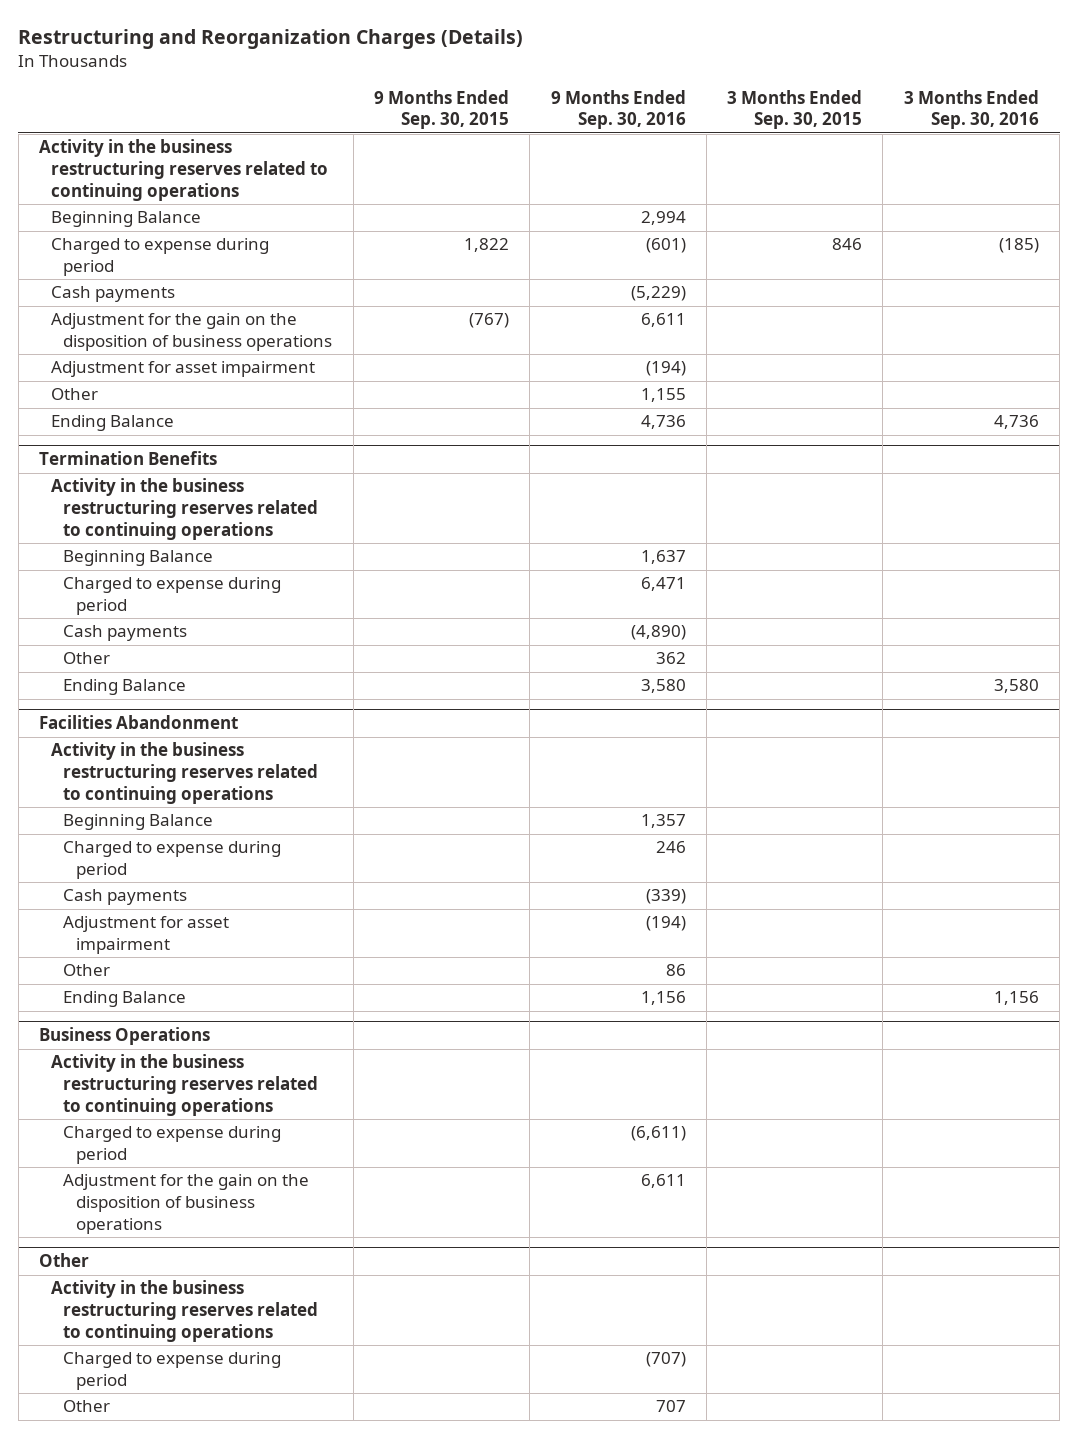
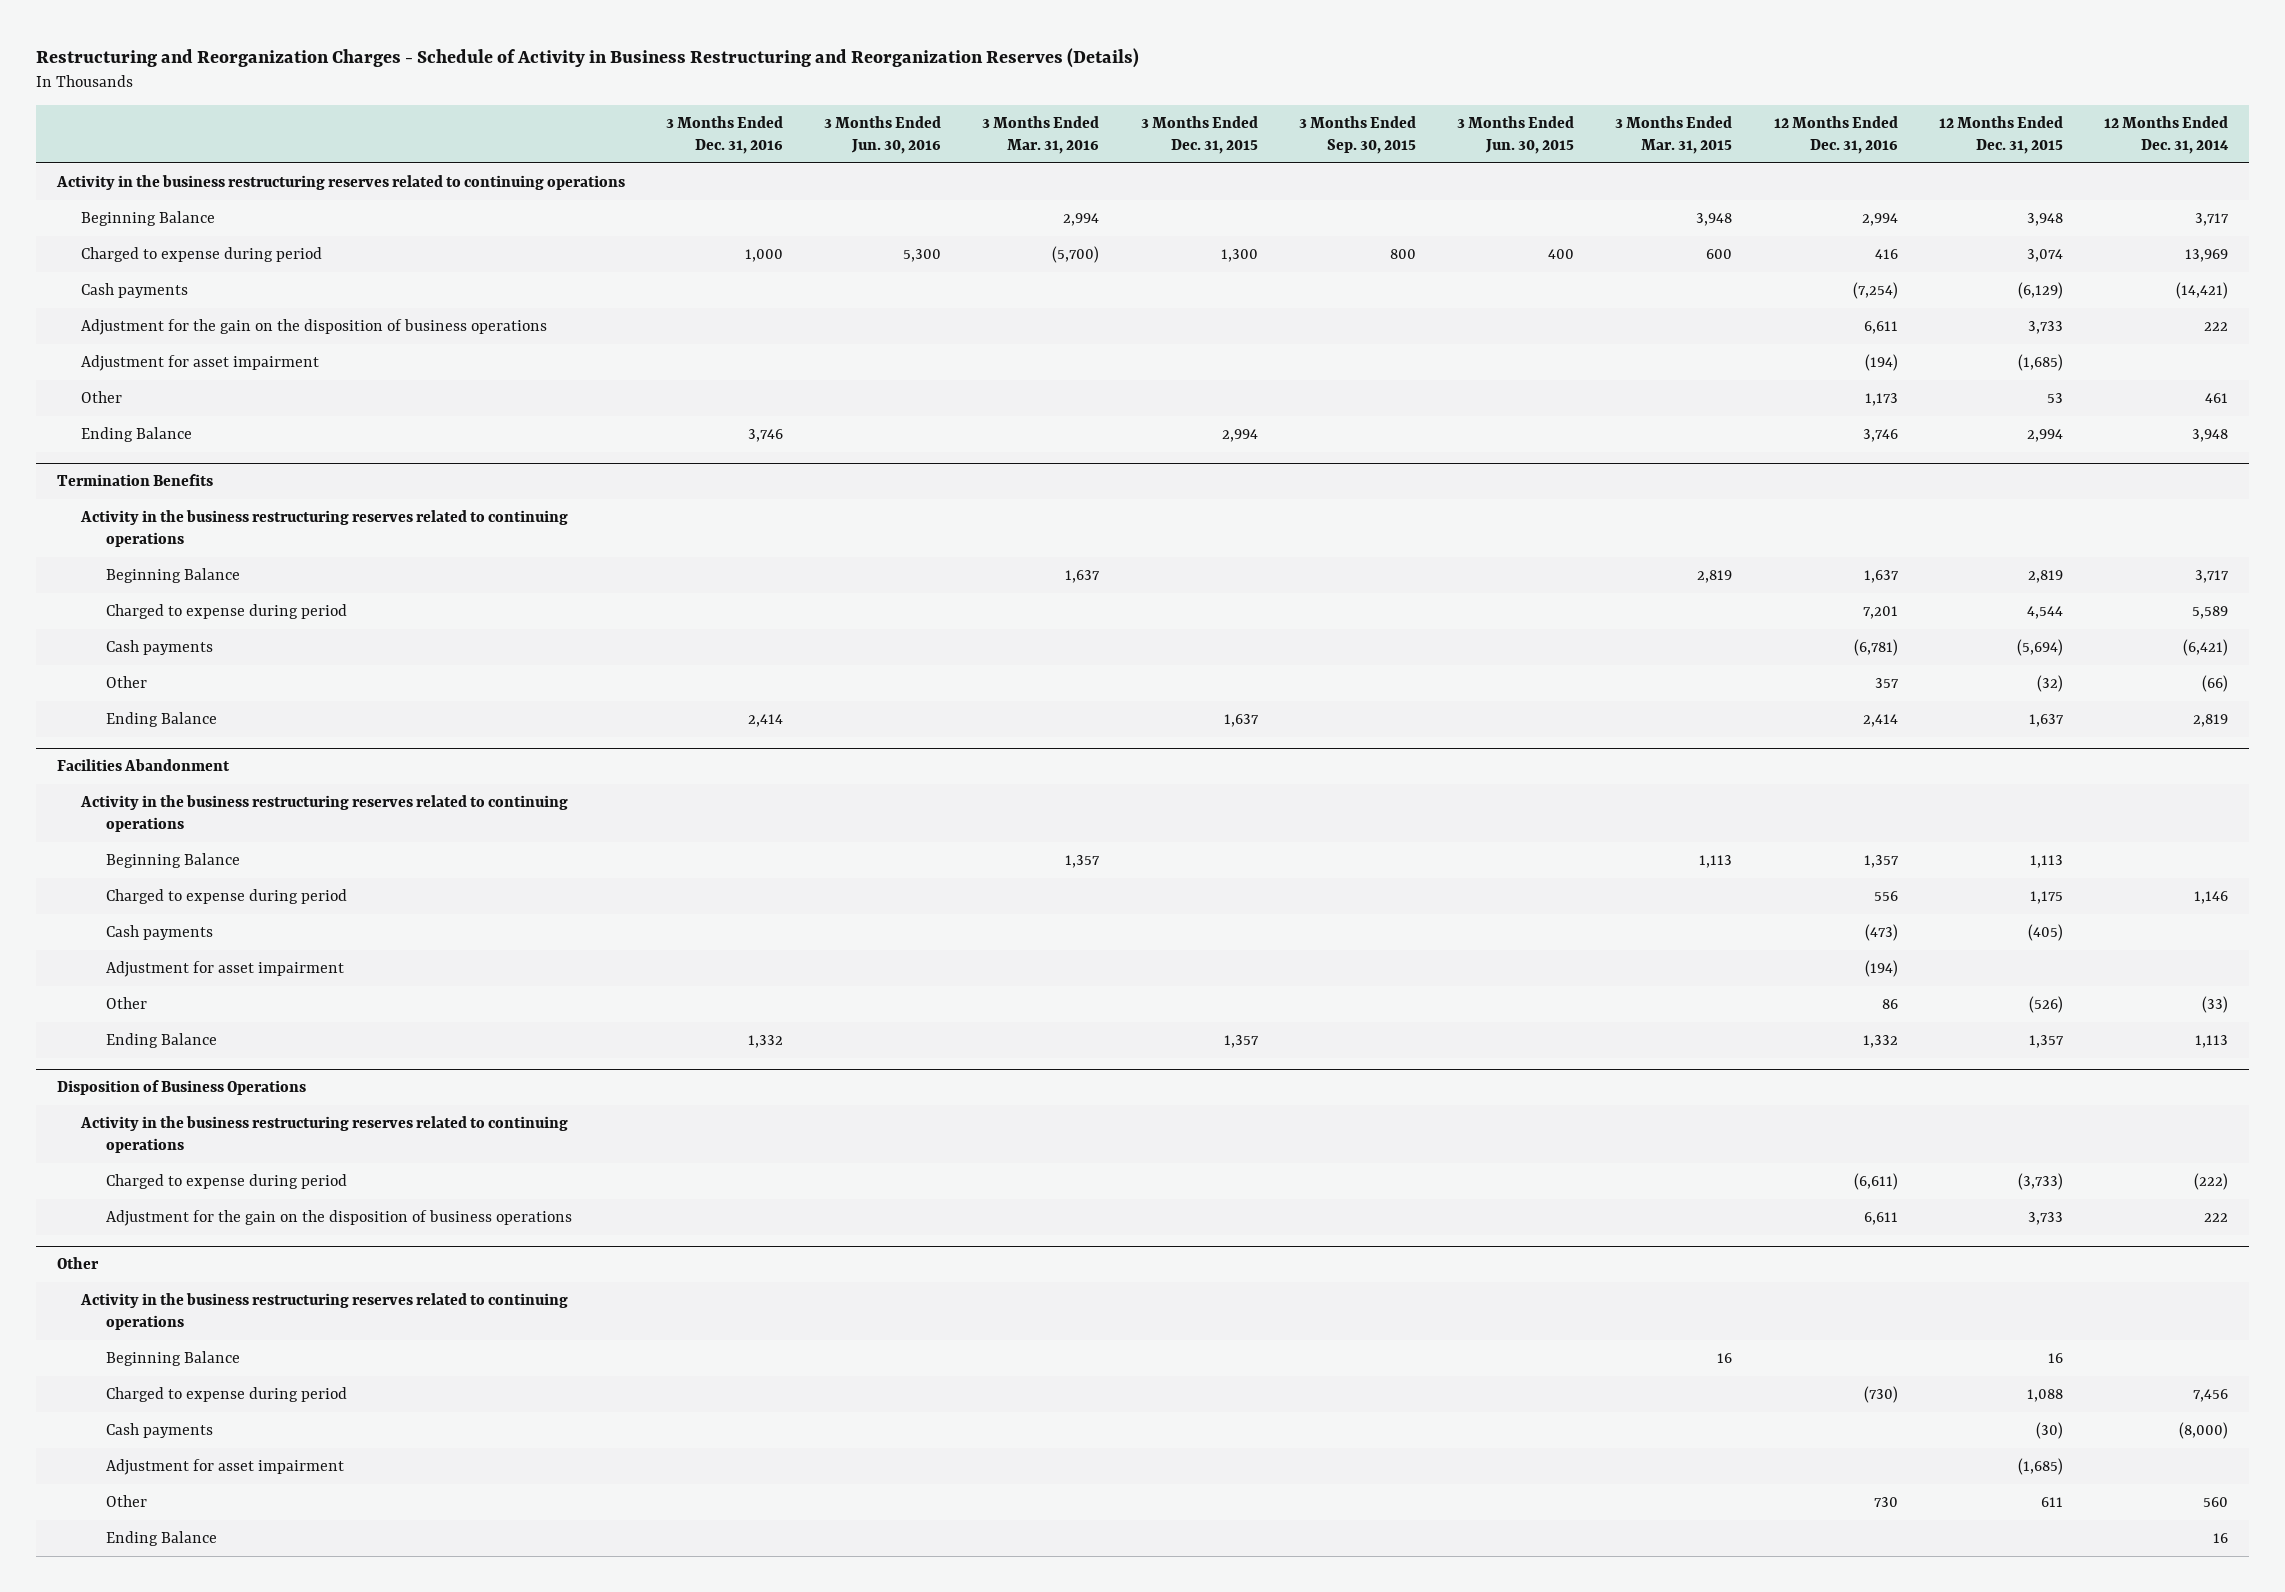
- Restructuring and Reorganization Charges (Details)
+ Restructuring and Reorganization Charges - Schedule of Activity in Business Restructuring and Reorganization Reserves (Details)
- | 9 Months Ended Sep. 30, 2015 | 9 Months Ended Sep. 30, 2016 | 3 Months Ended Sep. 30, 2015 | 3 Months Ended Sep. 30, 2016
+ | 3 Months Ended Dec. 31, 2016 | 3 Months Ended Jun. 30, 2016 | 3 Months Ended Mar. 31, 2016 | 3 Months Ended Dec. 31, 2015 | 3 Months Ended Sep. 30, 2015 | 3 Months Ended Jun. 30, 2015 | 3 Months Ended Mar. 31, 2015 | 12 Months Ended Dec. 31, 2016 | 12 Months Ended Dec. 31, 2015 | 12 Months Ended Dec. 31, 2014
- Charged to expense during period | 1,822 | (601) | 846 | (185)
+ Charged to expense during period | 1,000 | 5,300 | (5,700) | 1,300 | 800 | 400 | 600 | 416 | 3,074 | 13,969
- Business Operations
+ Disposition of Business Operations
@ Other
+ Beginning Balance | | | | | | | 16 | | 16 |
+ Cash payments | | | | | | | | | (30) | (8,000)
+ Adjustment for asset impairment | | | | | | | | | (1,685) |
+ Ending Balance | | | | | | | | | | 16

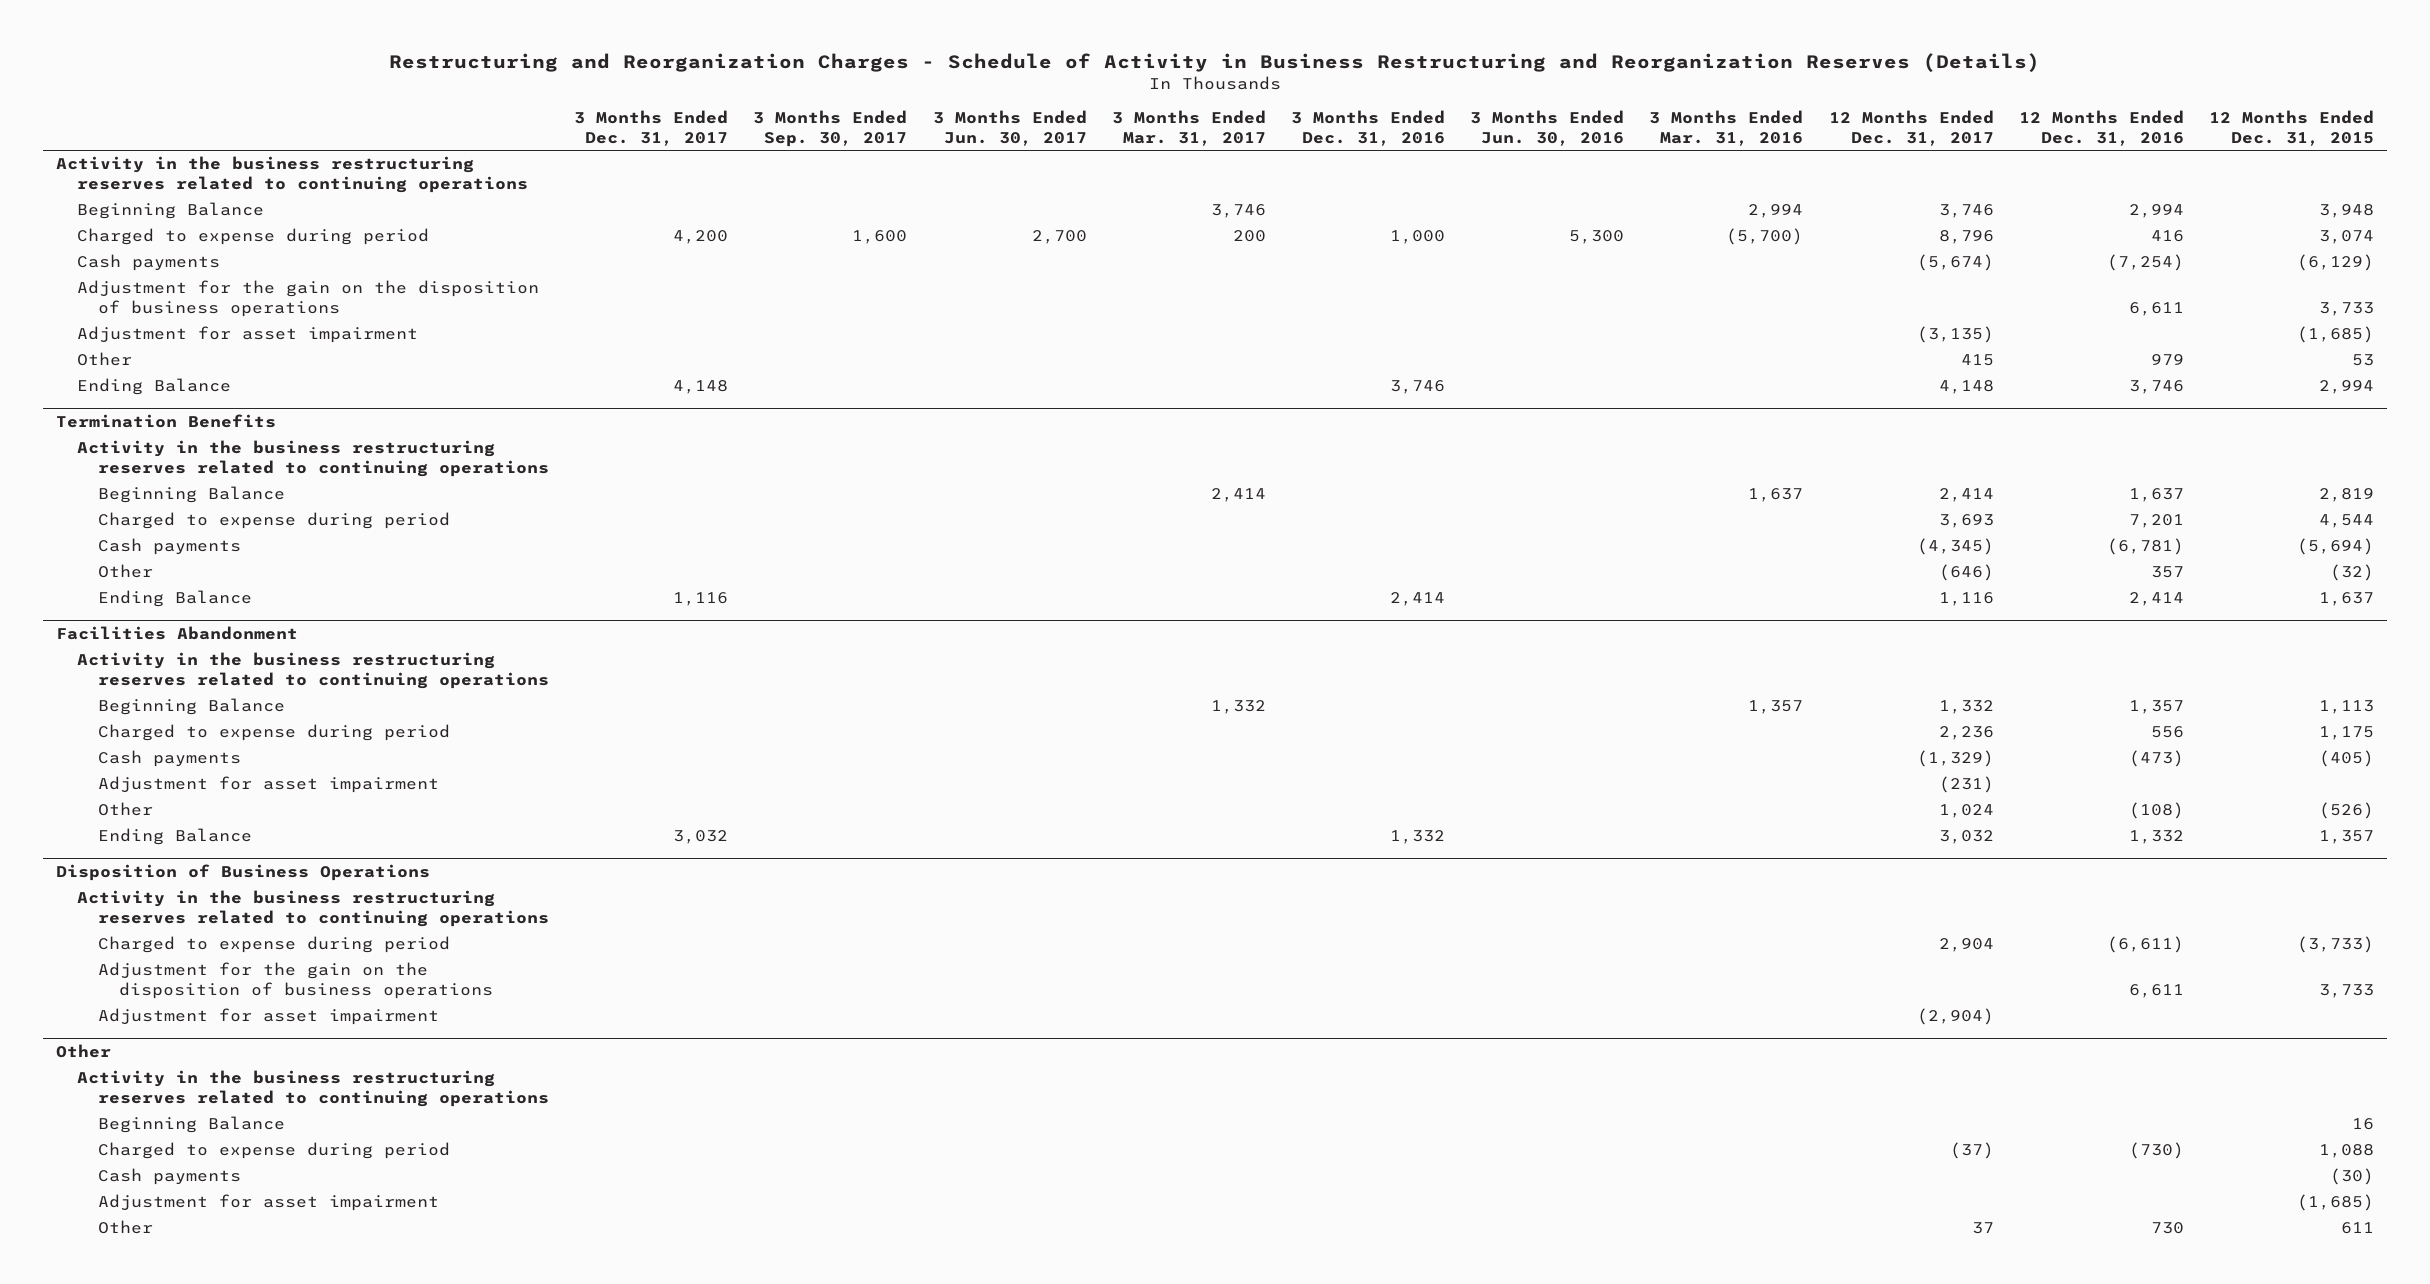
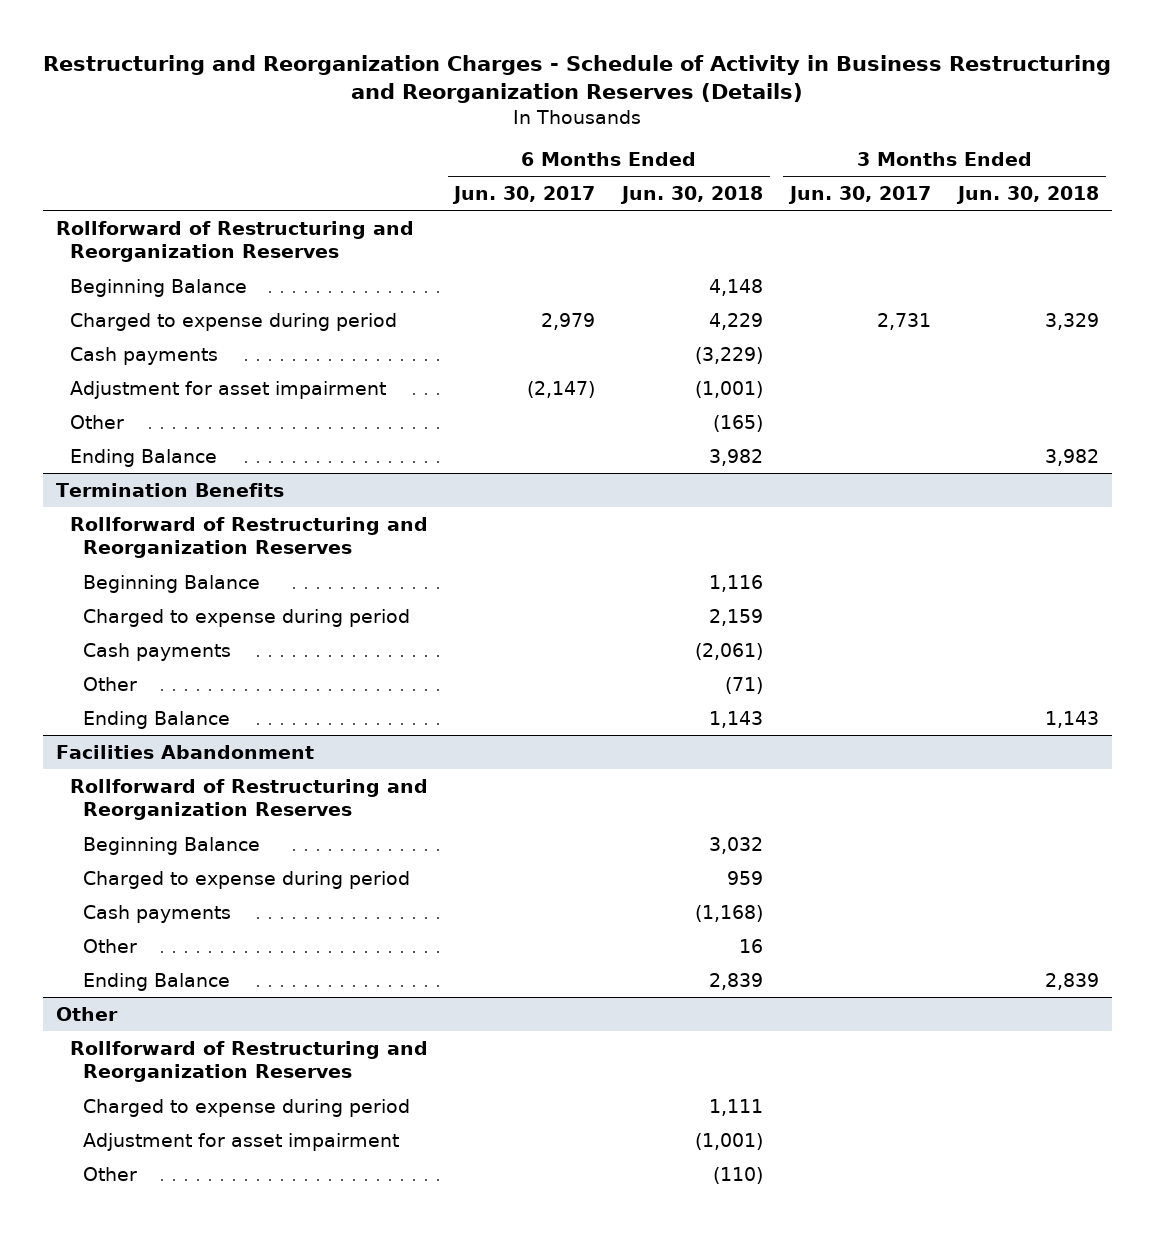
- | 3 Months Ended Dec. 31, 2017 | 3 Months Ended Sep. 30, 2017 | 3 Months Ended Jun. 30, 2017 | 3 Months Ended Mar. 31, 2017 | 3 Months Ended Dec. 31, 2016 | 3 Months Ended Jun. 30, 2016 | 3 Months Ended Mar. 31, 2016 | 12 Months Ended Dec. 31, 2017 | 12 Months Ended Dec. 31, 2016 | 12 Months Ended Dec. 31, 2015
+ | 6 Months Ended Jun. 30, 2017 | 6 Months Ended Jun. 30, 2018 | 3 Months Ended Jun. 30, 2017 | 3 Months Ended Jun. 30, 2018
- Activity in the business restructuring reserves related to continuing operations
+ Rollforward of Restructuring and Reorganization Reserves
- Charged to expense during period | 4,200 | 1,600 | 2,700 | 200 | 1,000 | 5,300 | (5,700) | 8,796 | 416 | 3,074
+ Charged to expense during period | 2,979 | 4,229 | 2,731 | 3,329
- Adjustment for the gain on the disposition of business operations | | | | | | | | | 6,611 | 3,733
@ Termination Benefits
- Activity in the business restructuring reserves related to continuing operations
+ Rollforward of Restructuring and Reorganization Reserves
@ Facilities Abandonment
- Activity in the business restructuring reserves related to continuing operations
+ Rollforward of Restructuring and Reorganization Reserves
- Adjustment for asset impairment | | | | | | | | (231) | |
- Disposition of Business Operations
- Activity in the business restructuring reserves related to continuing operations
- Charged to expense during period | | | | | | | | 2,904 | (6,611) | (3,733)
- Adjustment for the gain on the disposition of business operations | | | | | | | | | 6,611 | 3,733
- Adjustment for asset impairment | | | | | | | | (2,904) | |
@ Other
- Activity in the business restructuring reserves related to continuing operations
- Beginning Balance | | | | | | | | | | 16
+ Rollforward of Restructuring and Reorganization Reserves
- Cash payments | | | | | | | | | | (30)

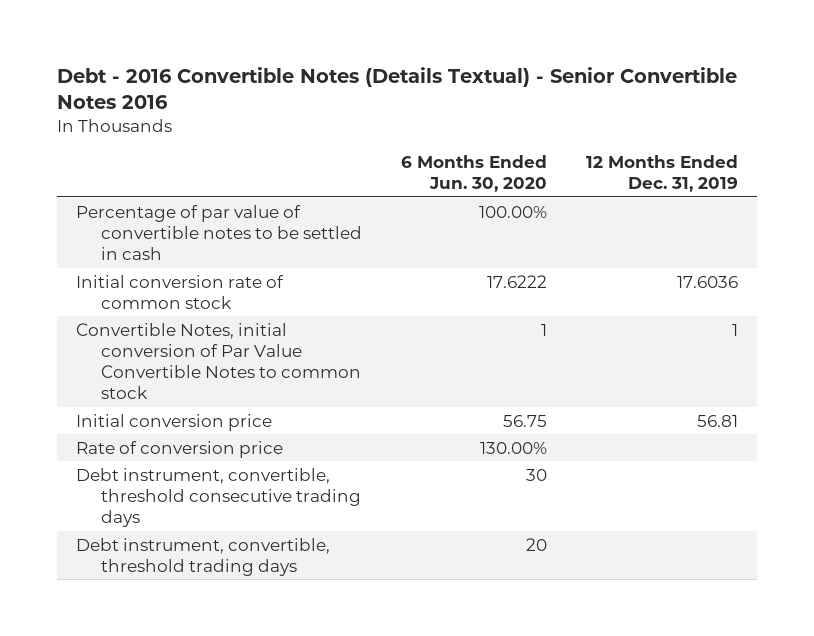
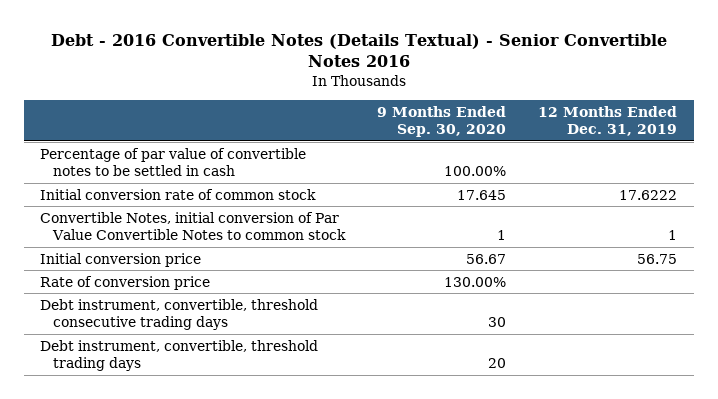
- | 6 Months Ended Jun. 30, 2020 | 12 Months Ended Dec. 31, 2019
+ | 9 Months Ended Sep. 30, 2020 | 12 Months Ended Dec. 31, 2019
- Initial conversion rate of common stock | 17.6222 | 17.6036
+ Initial conversion rate of common stock | 17.645 | 17.6222
- Initial conversion price | 56.75 | 56.81
+ Initial conversion price | 56.67 | 56.75

